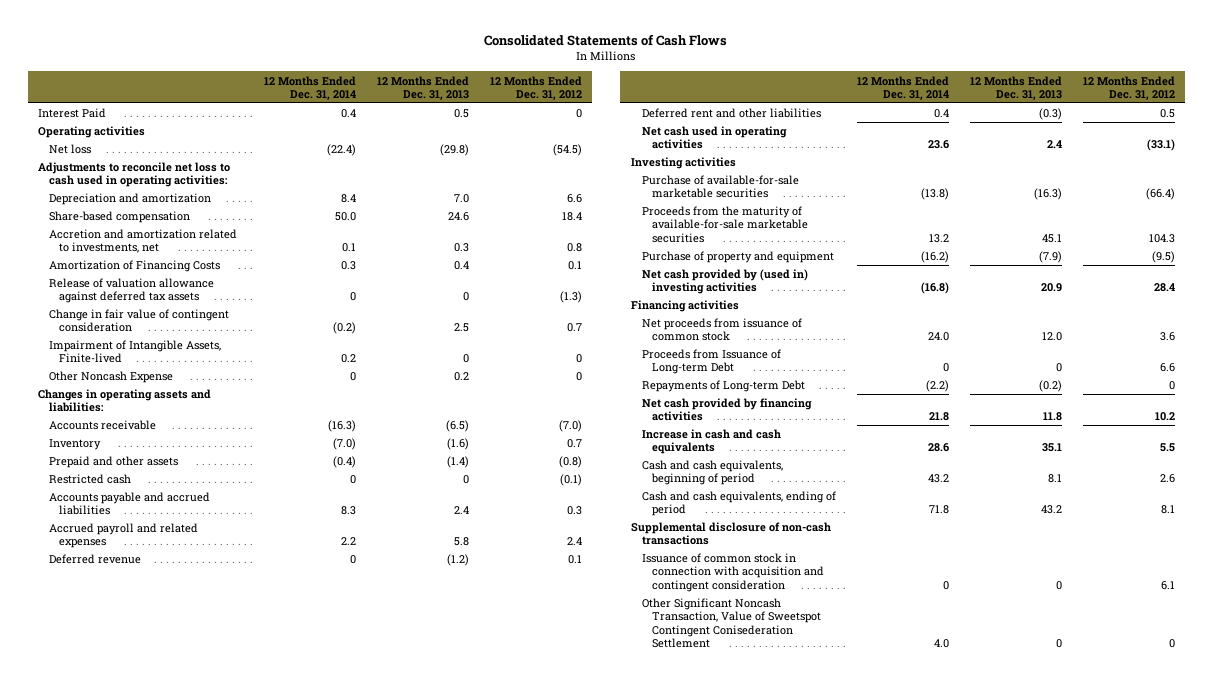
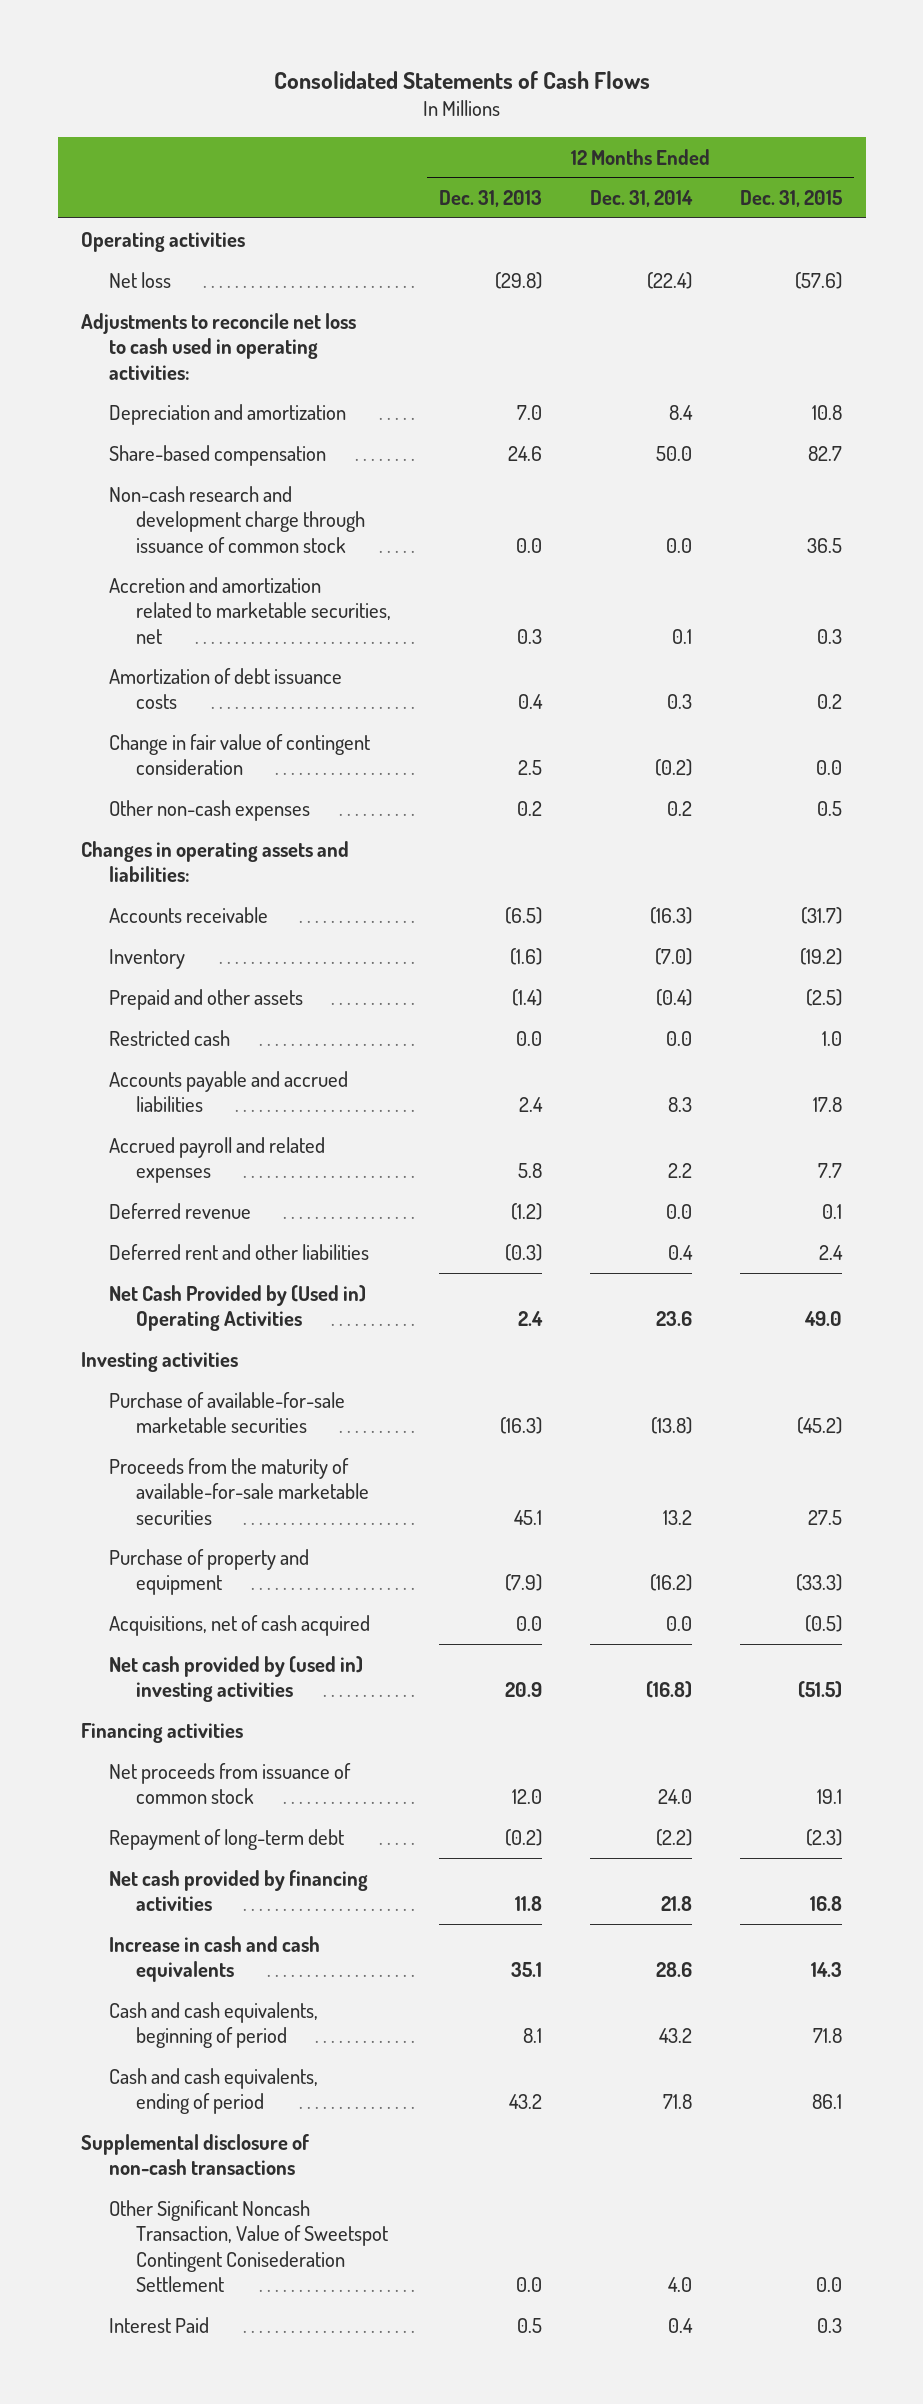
- | 12 Months Ended Dec. 31, 2014 | 12 Months Ended Dec. 31, 2013 | 12 Months Ended Dec. 31, 2012
+ | 12 Months Ended Dec. 31, 2013 | 12 Months Ended Dec. 31, 2014 | 12 Months Ended Dec. 31, 2015
- Accretion and amortization related to investments, net | 0.1 | 0.3 | 0.8
- Amortization of Financing Costs | 0.3 | 0.4 | 0.1
- Release of valuation allowance against deferred tax assets | 0 | 0 | (1.3)
+ Non-cash research and development charge through issuance of common stock | 0.0 | 0.0 | 36.5
+ Accretion and amortization related to marketable securities, net | 0.3 | 0.1 | 0.3
+ Amortization of debt issuance costs | 0.4 | 0.3 | 0.2
- Impairment of Intangible Assets, Finite-lived | 0.2 | 0 | 0
- Other Noncash Expense | 0 | 0.2 | 0
+ Other non-cash expenses | 0.2 | 0.2 | 0.5
- Restricted cash | 0 | 0 | (0.1)
+ Restricted cash | 0.0 | 0.0 | 1.0
- Deferred revenue | 0 | (1.2) | 0.1
+ Deferred revenue | (1.2) | 0.0 | 0.1
- Net cash used in operating activities | 23.6 | 2.4 | (33.1)
+ Net Cash Provided by (Used in) Operating Activities | 2.4 | 23.6 | 49.0
+ Acquisitions, net of cash acquired | 0.0 | 0.0 | (0.5)
- Proceeds from Issuance of Long-term Debt | 0 | 0 | 6.6
- Repayments of Long-term Debt | (2.2) | (0.2) | 0
+ Repayment of long-term debt | (0.2) | (2.2) | (2.3)
- Issuance of common stock in connection with acquisition and contingent consideration | 0 | 0 | 6.1
- Other Significant Noncash Transaction, Value of Sweetspot Contingent Conisederation Settlement | 4.0 | 0 | 0
+ Other Significant Noncash Transaction, Value of Sweetspot Contingent Conisederation Settlement | 0.0 | 4.0 | 0.0
moved down: Interest Paid | 0.5 | 0.4 | 0.3

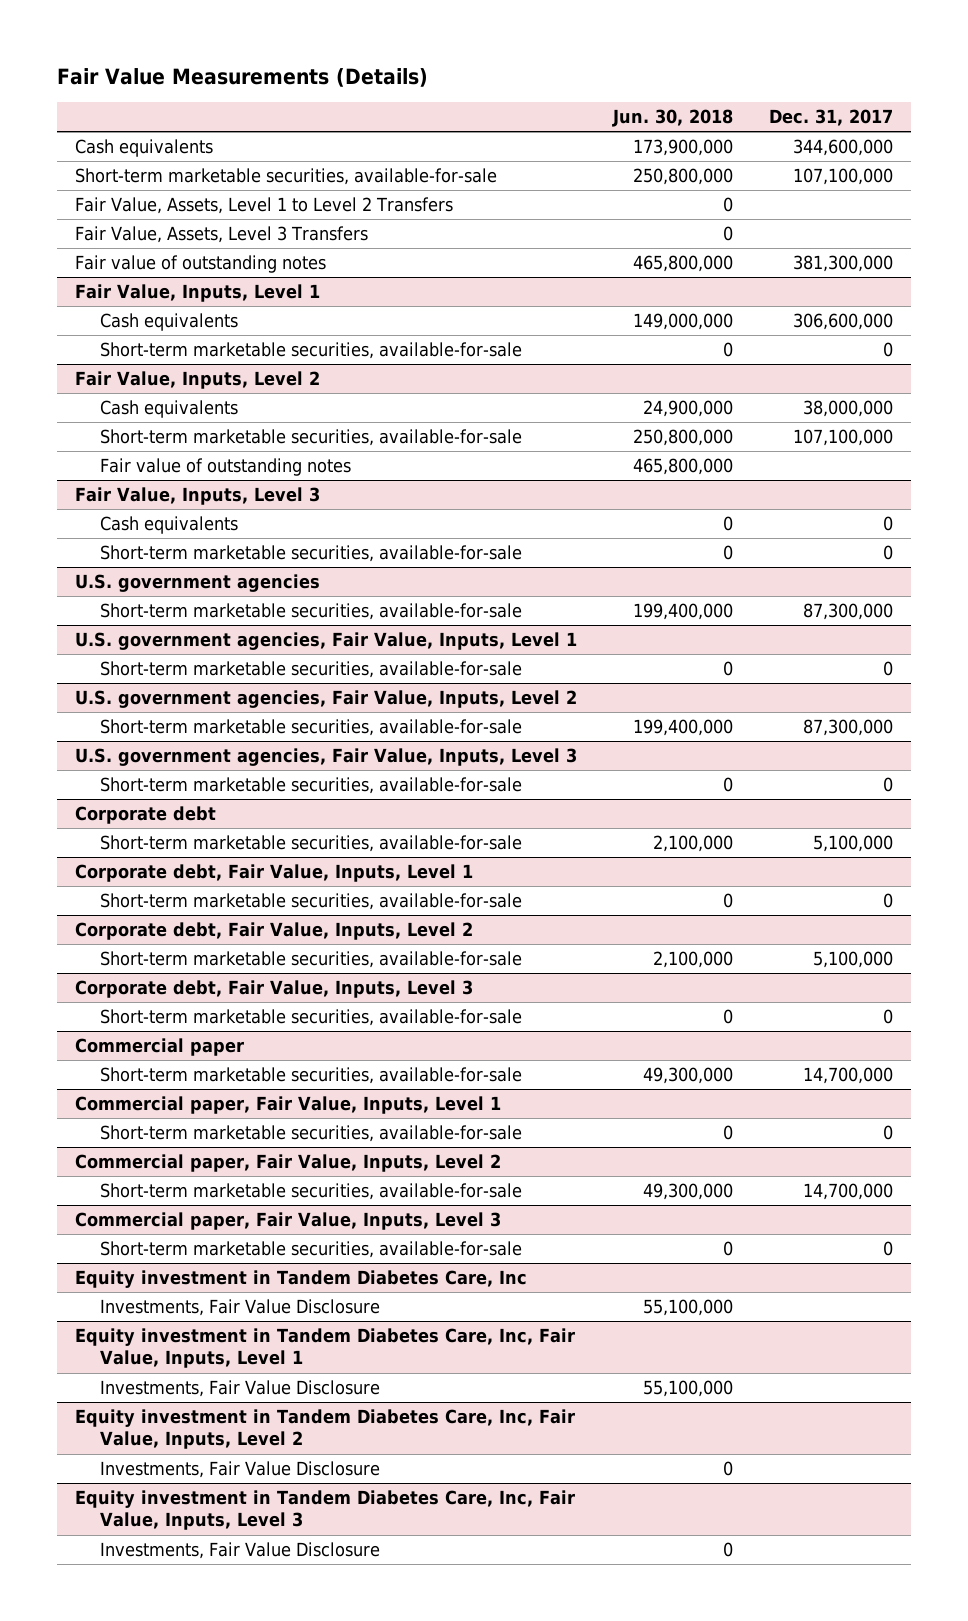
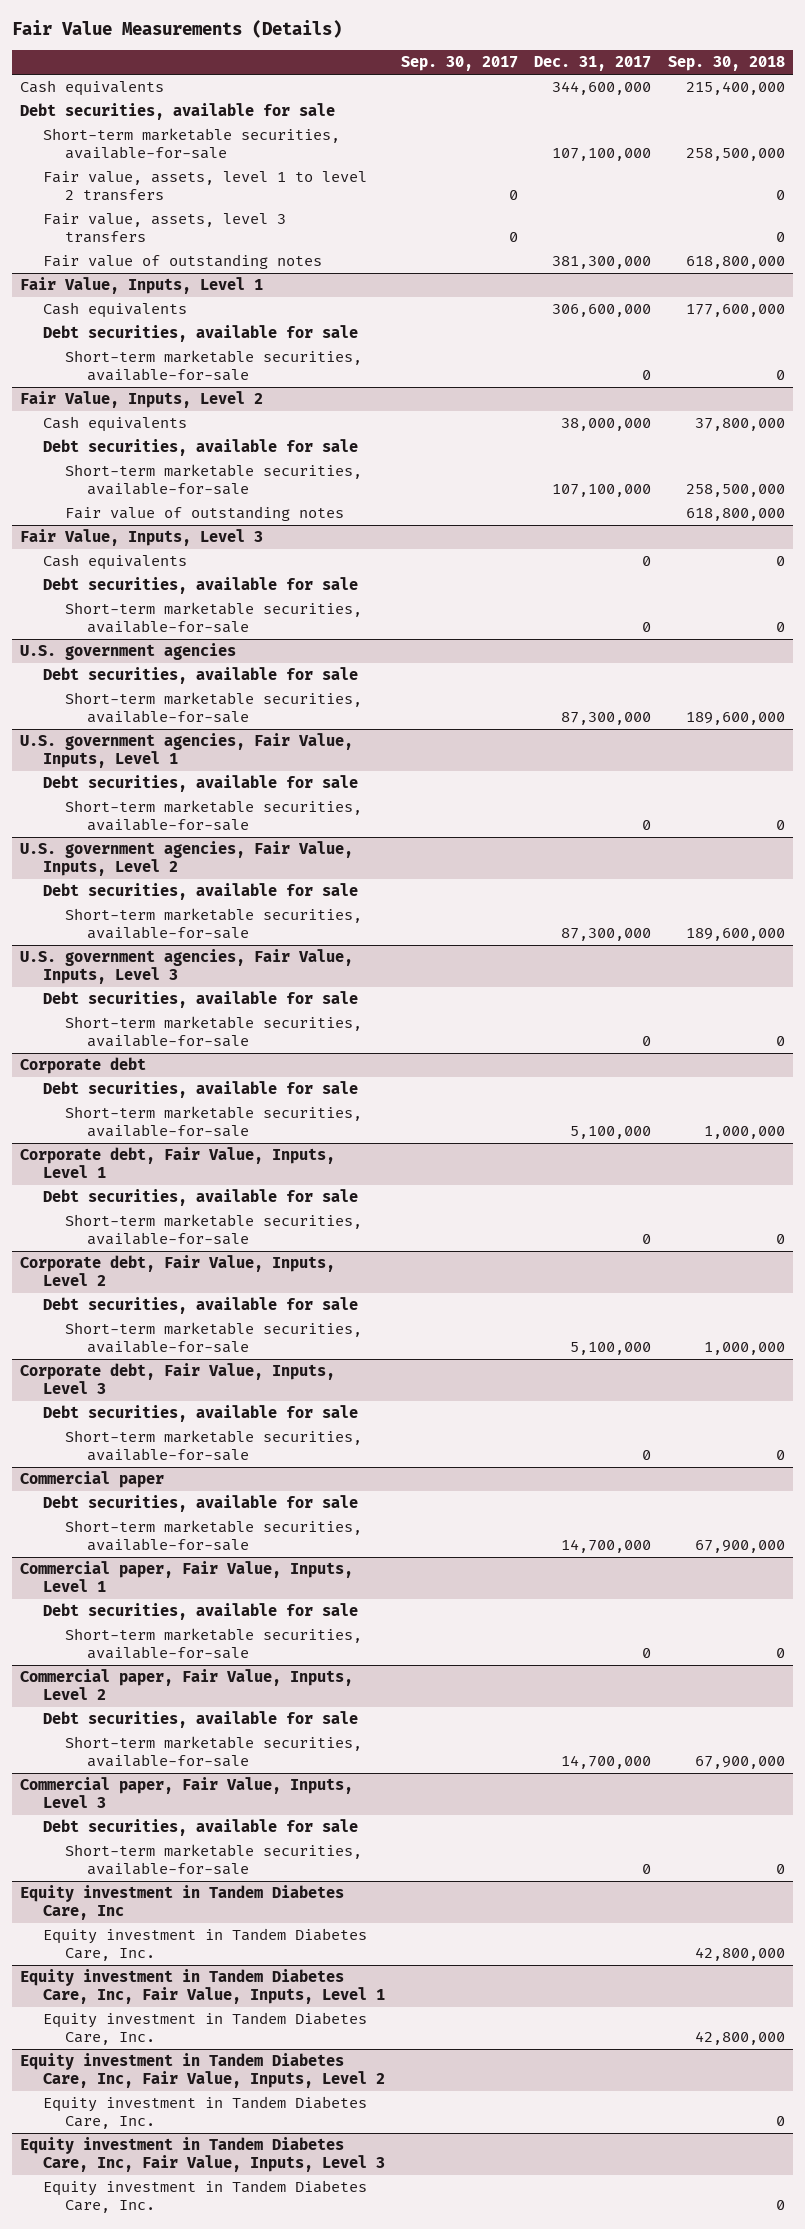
- | Jun. 30, 2018 | Dec. 31, 2017
+ | Sep. 30, 2017 | Dec. 31, 2017 | Sep. 30, 2018
+ Debt securities, available for sale
- Fair Value, Assets, Level 1 to Level 2 Transfers | 0 |
- Fair Value, Assets, Level 3 Transfers | 0 |
+ Fair value, assets, level 1 to level 2 transfers | 0 | | 0
+ Fair value, assets, level 3 transfers | 0 | | 0
@ Fair Value, Inputs, Level 1
+ Debt securities, available for sale
@ Fair Value, Inputs, Level 2
+ Debt securities, available for sale
@ Fair Value, Inputs, Level 3
+ Debt securities, available for sale
@ U.S. government agencies
+ Debt securities, available for sale
@ U.S. government agencies, Fair Value, Inputs, Level 1
+ Debt securities, available for sale
@ U.S. government agencies, Fair Value, Inputs, Level 2
+ Debt securities, available for sale
@ U.S. government agencies, Fair Value, Inputs, Level 3
+ Debt securities, available for sale
@ Corporate debt
+ Debt securities, available for sale
@ Corporate debt, Fair Value, Inputs, Level 1
+ Debt securities, available for sale
@ Corporate debt, Fair Value, Inputs, Level 2
+ Debt securities, available for sale
@ Corporate debt, Fair Value, Inputs, Level 3
+ Debt securities, available for sale
@ Commercial paper
+ Debt securities, available for sale
@ Commercial paper, Fair Value, Inputs, Level 1
+ Debt securities, available for sale
@ Commercial paper, Fair Value, Inputs, Level 2
+ Debt securities, available for sale
@ Commercial paper, Fair Value, Inputs, Level 3
+ Debt securities, available for sale
@ Equity investment in Tandem Diabetes Care, Inc
- Investments, Fair Value Disclosure | 55,100,000 |
+ Equity investment in Tandem Diabetes Care, Inc. | | | 42,800,000
@ Equity investment in Tandem Diabetes Care, Inc, Fair Value, Inputs, Level 1
- Investments, Fair Value Disclosure | 55,100,000 |
+ Equity investment in Tandem Diabetes Care, Inc. | | | 42,800,000
@ Equity investment in Tandem Diabetes Care, Inc, Fair Value, Inputs, Level 2
- Investments, Fair Value Disclosure | 0 |
+ Equity investment in Tandem Diabetes Care, Inc. | | | 0
@ Equity investment in Tandem Diabetes Care, Inc, Fair Value, Inputs, Level 3
- Investments, Fair Value Disclosure | 0 |
+ Equity investment in Tandem Diabetes Care, Inc. | | | 0

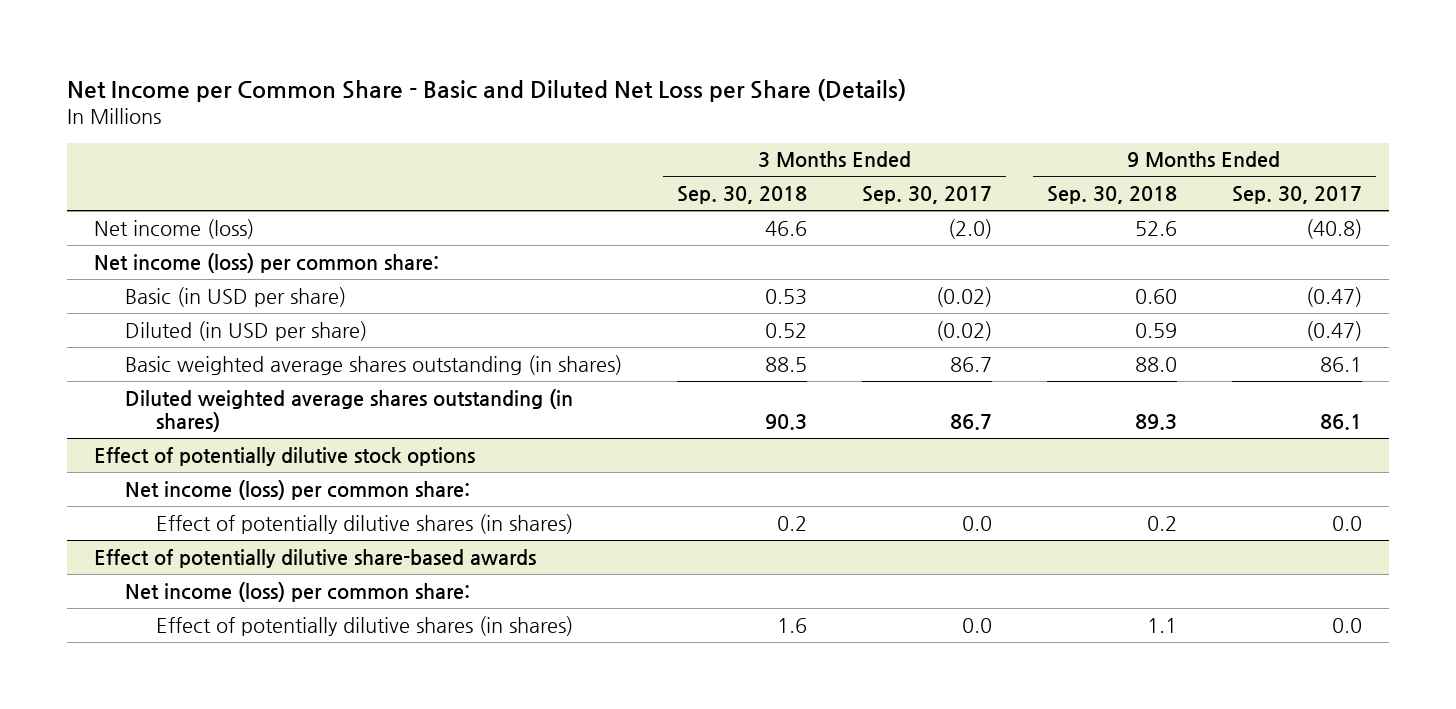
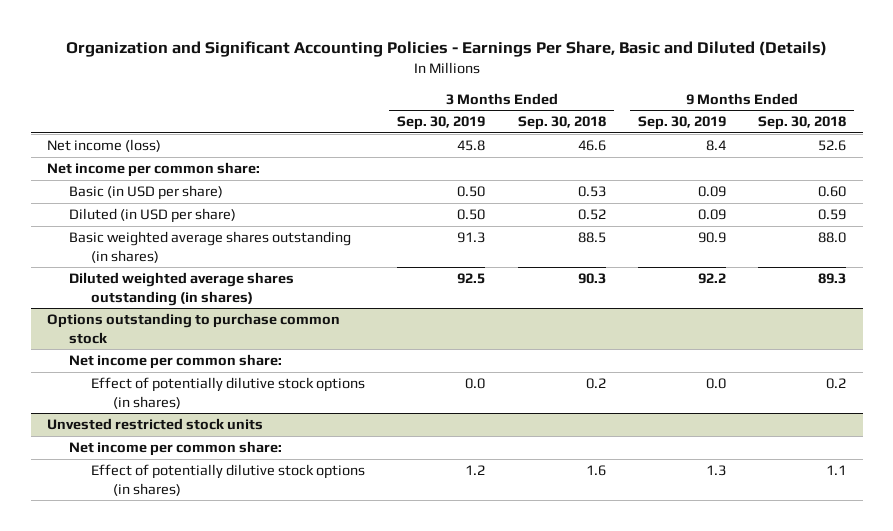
- Net Income per Common Share - Basic and Diluted Net Loss per Share (Details)
+ Organization and Significant Accounting Policies - Earnings Per Share, Basic and Diluted (Details)
- | 3 Months Ended Sep. 30, 2018 | 3 Months Ended Sep. 30, 2017 | 9 Months Ended Sep. 30, 2018 | 9 Months Ended Sep. 30, 2017
+ | 3 Months Ended Sep. 30, 2019 | 3 Months Ended Sep. 30, 2018 | 9 Months Ended Sep. 30, 2019 | 9 Months Ended Sep. 30, 2018
- Net income (loss) per common share:
+ Net income per common share:
- Effect of potentially dilutive stock options
- Net income (loss) per common share:
- Effect of potentially dilutive shares (in shares) | 0.2 | 0.0 | 0.2 | 0.0
- Effect of potentially dilutive share-based awards
- Net income (loss) per common share:
- Effect of potentially dilutive shares (in shares) | 1.6 | 0.0 | 1.1 | 0.0
+ Options outstanding to purchase common stock
+ Net income per common share:
+ Effect of potentially dilutive stock options (in shares) | 0.0 | 0.2 | 0.0 | 0.2
+ Unvested restricted stock units
+ Net income per common share:
+ Effect of potentially dilutive stock options (in shares) | 1.2 | 1.6 | 1.3 | 1.1

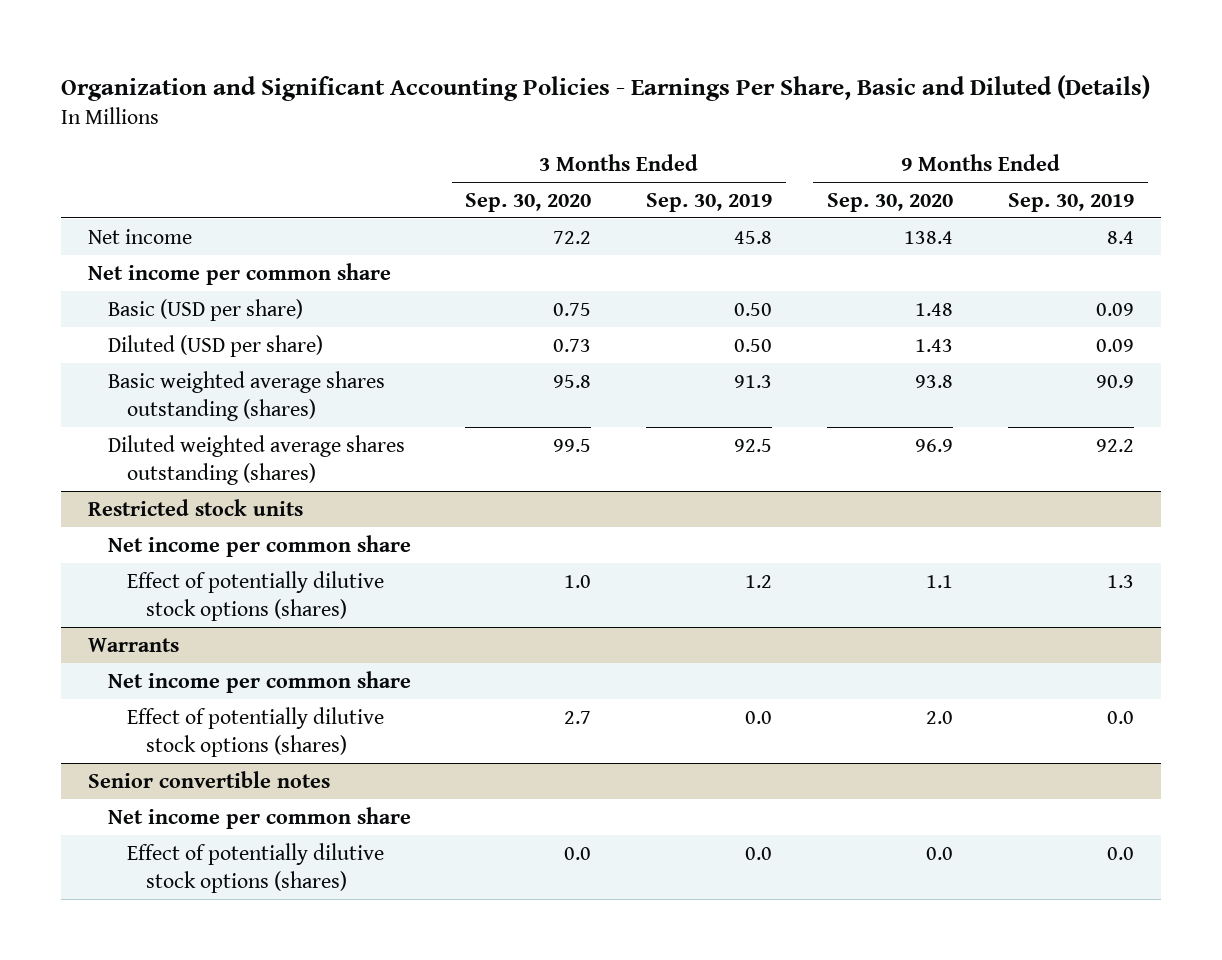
- | 3 Months Ended Sep. 30, 2019 | 3 Months Ended Sep. 30, 2018 | 9 Months Ended Sep. 30, 2019 | 9 Months Ended Sep. 30, 2018
+ | 3 Months Ended Sep. 30, 2020 | 3 Months Ended Sep. 30, 2019 | 9 Months Ended Sep. 30, 2020 | 9 Months Ended Sep. 30, 2019
- Net income (loss) | 45.8 | 46.6 | 8.4 | 52.6
- Net income per common share:
- Basic (in USD per share) | 0.50 | 0.53 | 0.09 | 0.60
- Diluted (in USD per share) | 0.50 | 0.52 | 0.09 | 0.59
- Basic weighted average shares outstanding (in shares) | 91.3 | 88.5 | 90.9 | 88.0
- Diluted weighted average shares outstanding (in shares) | 92.5 | 90.3 | 92.2 | 89.3
- Options outstanding to purchase common stock
- Net income per common share:
- Effect of potentially dilutive stock options (in shares) | 0.0 | 0.2 | 0.0 | 0.2
- Unvested restricted stock units
- Net income per common share:
- Effect of potentially dilutive stock options (in shares) | 1.2 | 1.6 | 1.3 | 1.1
+ Net income | 72.2 | 45.8 | 138.4 | 8.4
+ Net income per common share
+ Basic (USD per share) | 0.75 | 0.50 | 1.48 | 0.09
+ Diluted (USD per share) | 0.73 | 0.50 | 1.43 | 0.09
+ Basic weighted average shares outstanding (shares) | 95.8 | 91.3 | 93.8 | 90.9
+ Diluted weighted average shares outstanding (shares) | 99.5 | 92.5 | 96.9 | 92.2
+ Restricted stock units
+ Net income per common share
+ Effect of potentially dilutive stock options (shares) | 1.0 | 1.2 | 1.1 | 1.3
+ Warrants
+ Net income per common share
+ Effect of potentially dilutive stock options (shares) | 2.7 | 0.0 | 2.0 | 0.0
+ Senior convertible notes
+ Net income per common share
+ Effect of potentially dilutive stock options (shares) | 0.0 | 0.0 | 0.0 | 0.0

